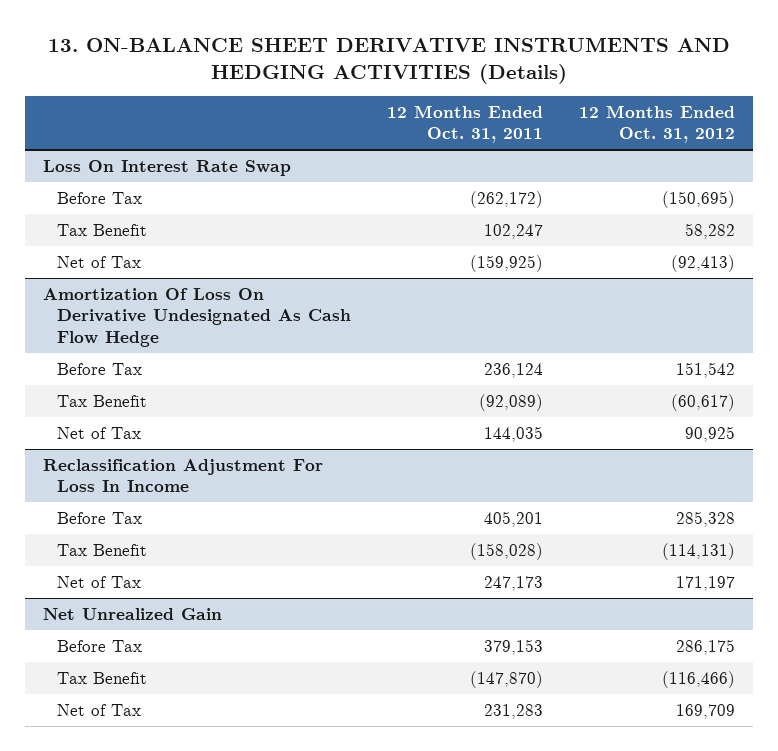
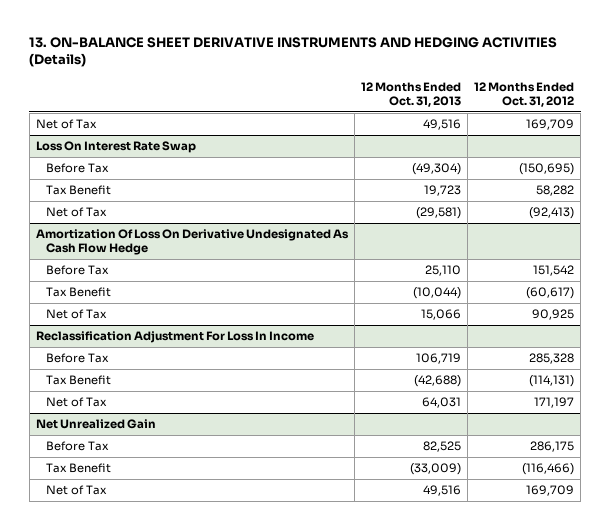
- | 12 Months Ended Oct. 31, 2011 | 12 Months Ended Oct. 31, 2012
+ | 12 Months Ended Oct. 31, 2013 | 12 Months Ended Oct. 31, 2012
+ Net of Tax | 49,516 | 169,709

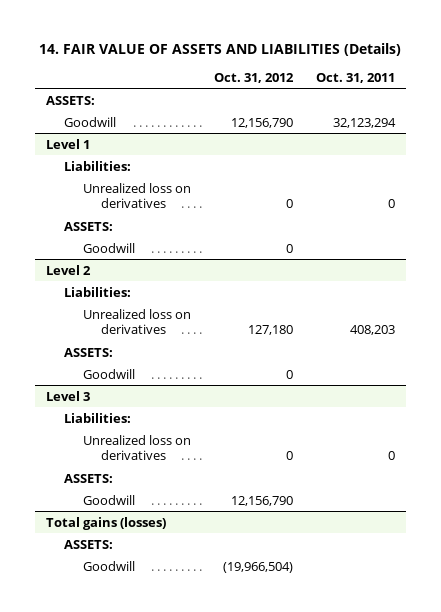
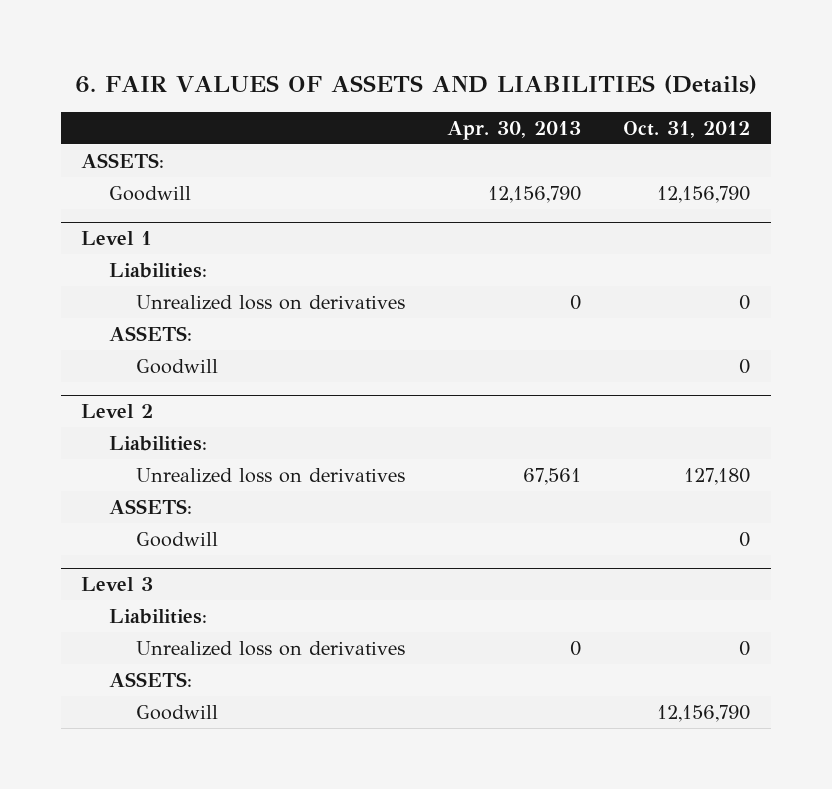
- 14. FAIR VALUE OF ASSETS AND LIABILITIES (Details)
+ 6. FAIR VALUES OF ASSETS AND LIABILITIES (Details)
- | Oct. 31, 2012 | Oct. 31, 2011
+ | Apr. 30, 2013 | Oct. 31, 2012
- Total gains (losses)
- ASSETS:
- Goodwill | (19,966,504) |

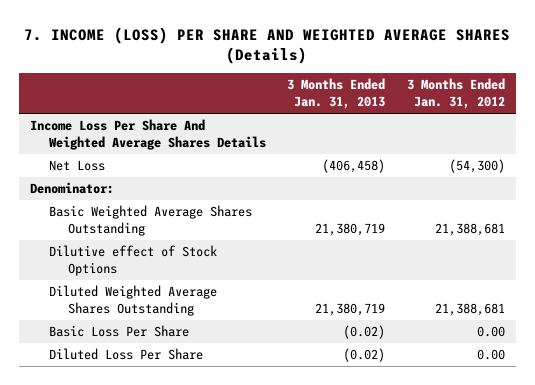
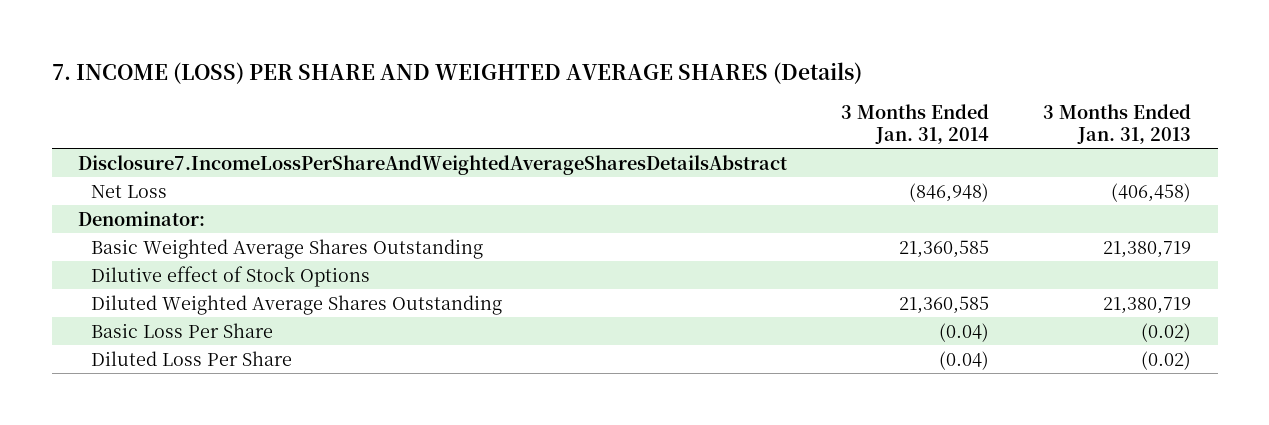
- | 3 Months Ended Jan. 31, 2013 | 3 Months Ended Jan. 31, 2012
+ | 3 Months Ended Jan. 31, 2014 | 3 Months Ended Jan. 31, 2013
- Income Loss Per Share And Weighted Average Shares Details
+ Disclosure7.IncomeLossPerShareAndWeightedAverageSharesDetailsAbstract

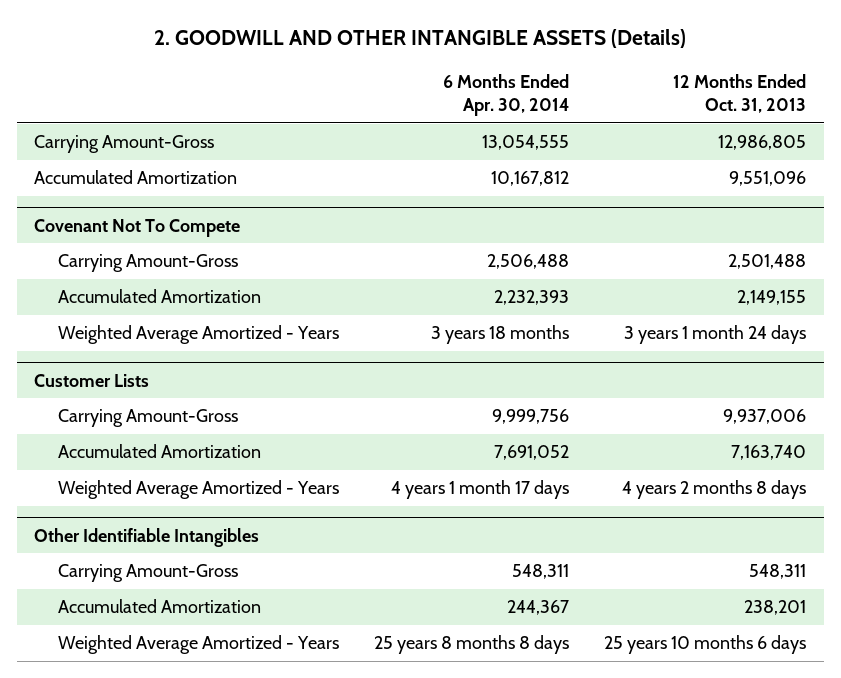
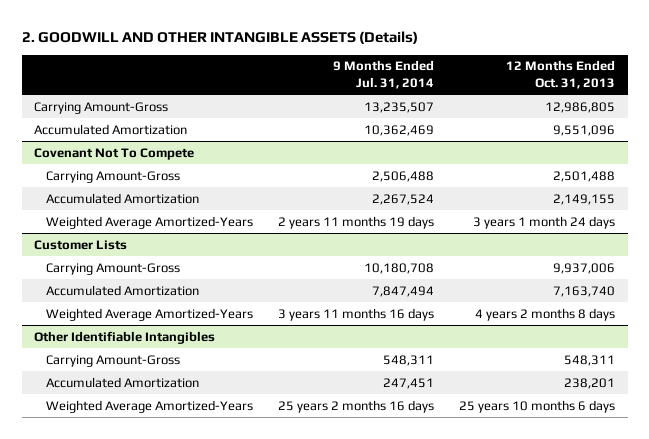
- | 6 Months Ended Apr. 30, 2014 | 12 Months Ended Oct. 31, 2013
+ | 9 Months Ended Jul. 31, 2014 | 12 Months Ended Oct. 31, 2013
@ Covenant Not To Compete
- Weighted Average Amortized - Years | 3 years 18 months | 3 years 1 month 24 days
+ Weighted Average Amortized-Years | 2 years 11 months 19 days | 3 years 1 month 24 days
@ Customer Lists
- Weighted Average Amortized - Years | 4 years 1 month 17 days | 4 years 2 months 8 days
+ Weighted Average Amortized-Years | 3 years 11 months 16 days | 4 years 2 months 8 days
@ Other Identifiable Intangibles
- Weighted Average Amortized - Years | 25 years 8 months 8 days | 25 years 10 months 6 days
+ Weighted Average Amortized-Years | 25 years 2 months 16 days | 25 years 10 months 6 days

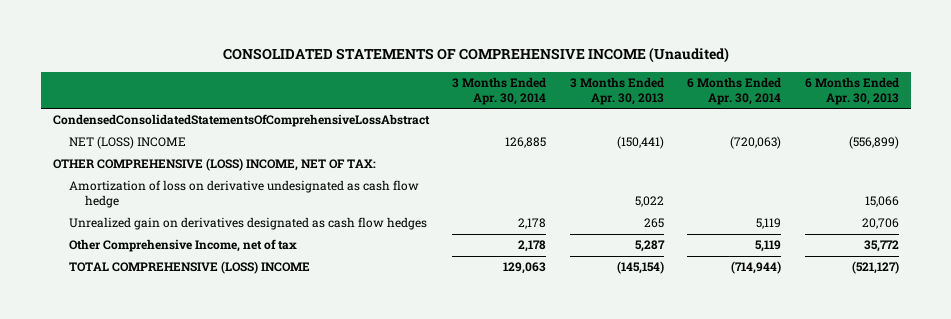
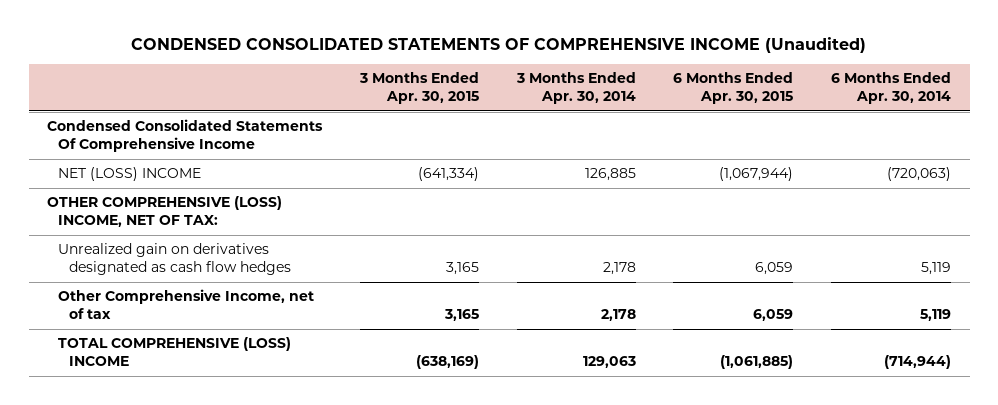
- CONSOLIDATED STATEMENTS OF COMPREHENSIVE INCOME (Unaudited)
+ CONDENSED CONSOLIDATED STATEMENTS OF COMPREHENSIVE INCOME (Unaudited)
- | 3 Months Ended Apr. 30, 2014 | 3 Months Ended Apr. 30, 2013 | 6 Months Ended Apr. 30, 2014 | 6 Months Ended Apr. 30, 2013
+ | 3 Months Ended Apr. 30, 2015 | 3 Months Ended Apr. 30, 2014 | 6 Months Ended Apr. 30, 2015 | 6 Months Ended Apr. 30, 2014
- CondensedConsolidatedStatementsOfComprehensiveLossAbstract
+ Condensed Consolidated Statements Of Comprehensive Income
- Amortization of loss on derivative undesignated as cash flow hedge | | 5,022 | | 15,066

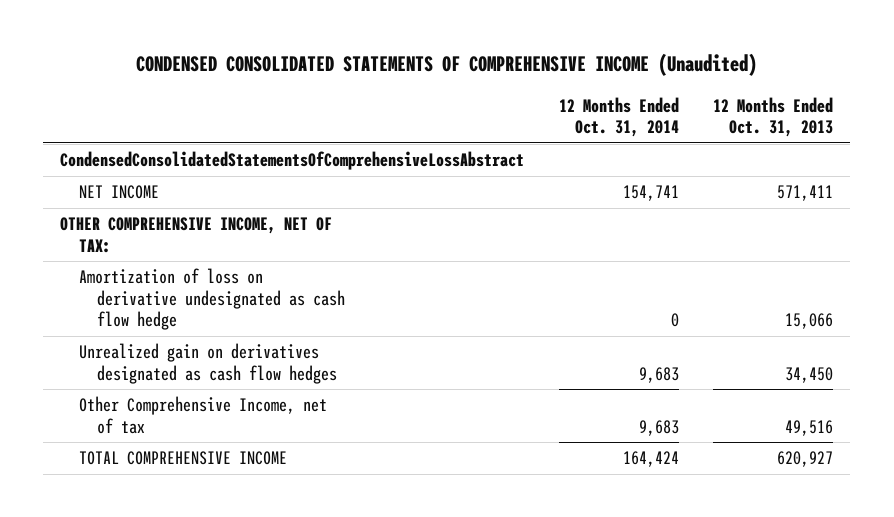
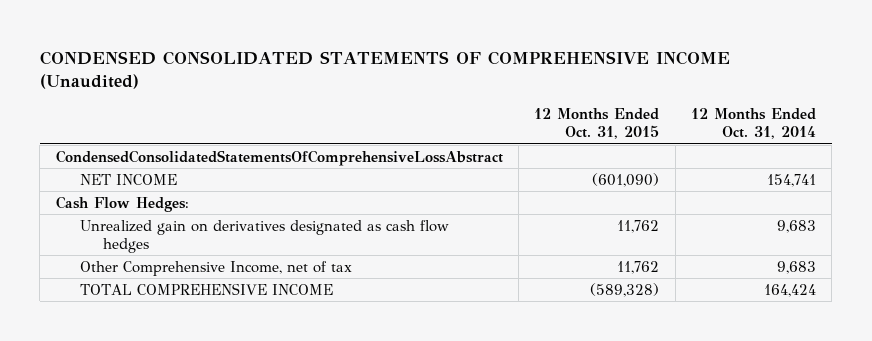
- | 12 Months Ended Oct. 31, 2014 | 12 Months Ended Oct. 31, 2013
+ | 12 Months Ended Oct. 31, 2015 | 12 Months Ended Oct. 31, 2014
- OTHER COMPREHENSIVE INCOME, NET OF TAX:
- Amortization of loss on derivative undesignated as cash flow hedge | 0 | 15,066
+ Cash Flow Hedges:

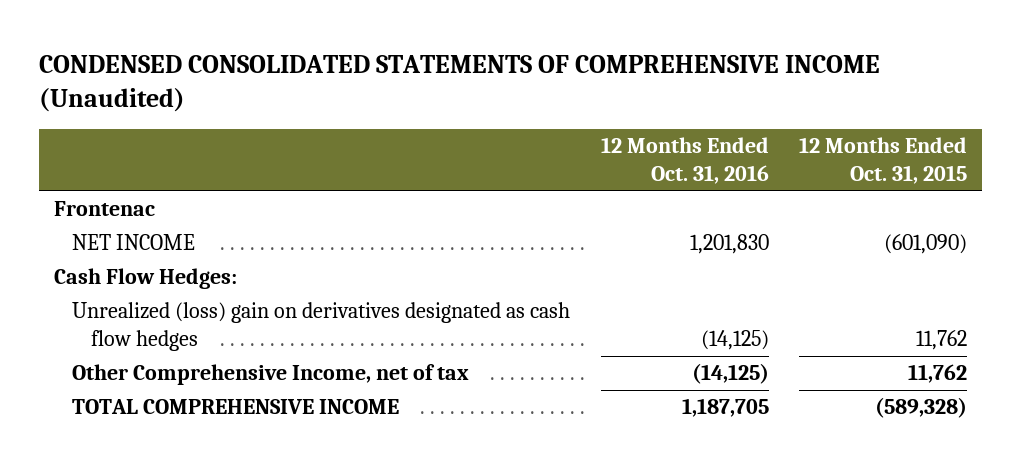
- | 12 Months Ended Oct. 31, 2015 | 12 Months Ended Oct. 31, 2014
+ | 12 Months Ended Oct. 31, 2016 | 12 Months Ended Oct. 31, 2015
- CondensedConsolidatedStatementsOfComprehensiveLossAbstract
+ Frontenac
- Unrealized gain on derivatives designated as cash flow hedges | 11,762 | 9,683
+ Unrealized (loss) gain on derivatives designated as cash flow hedges | (14,125) | 11,762

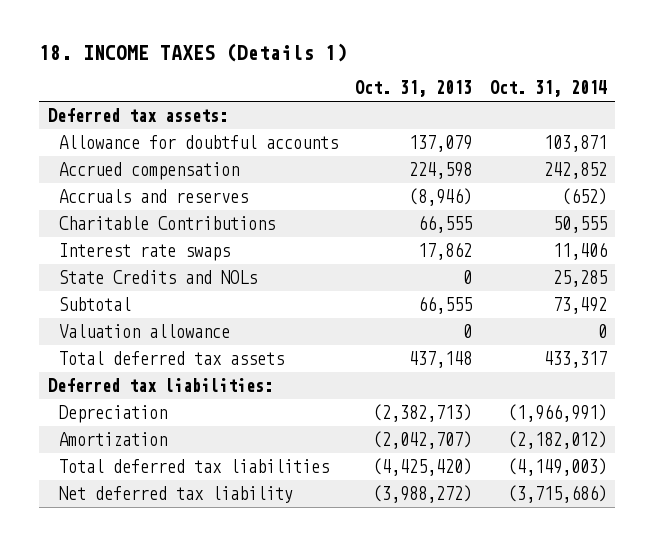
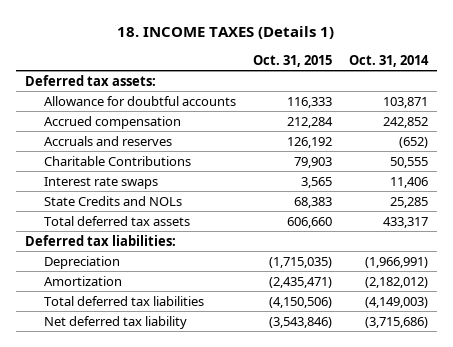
- | Oct. 31, 2013 | Oct. 31, 2014
+ | Oct. 31, 2015 | Oct. 31, 2014
- Subtotal | 66,555 | 73,492
- Valuation allowance | 0 | 0

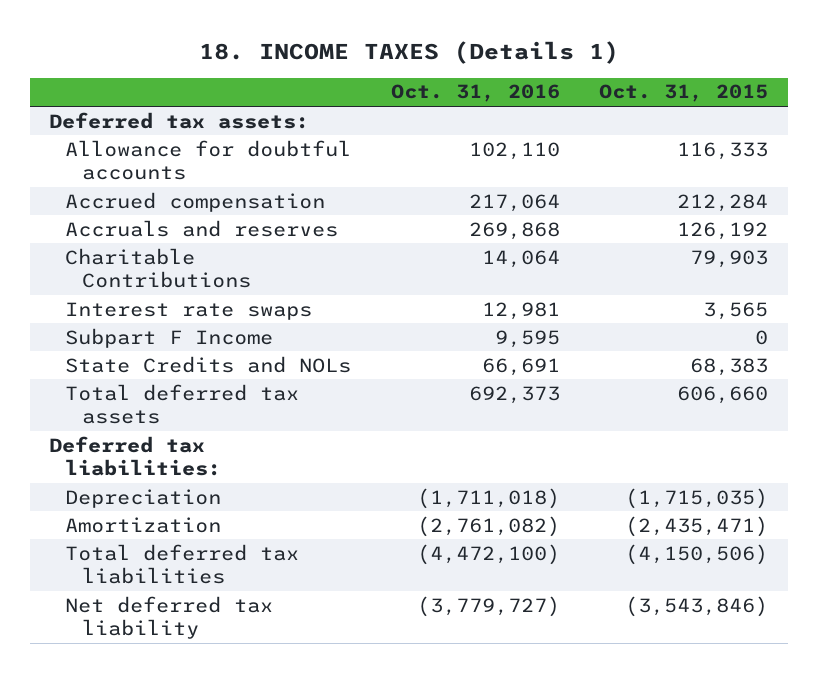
- | Oct. 31, 2015 | Oct. 31, 2014
+ | Oct. 31, 2016 | Oct. 31, 2015
+ Subpart F Income | 9,595 | 0

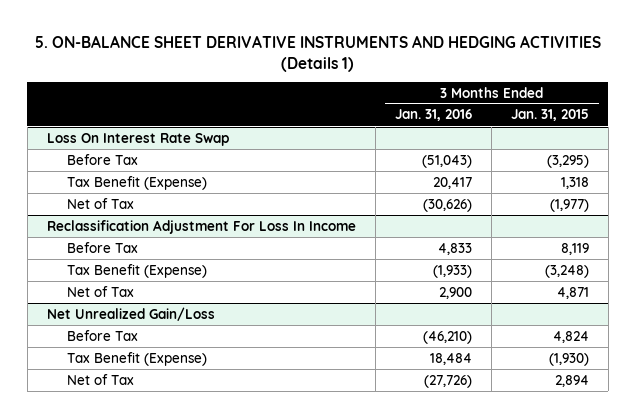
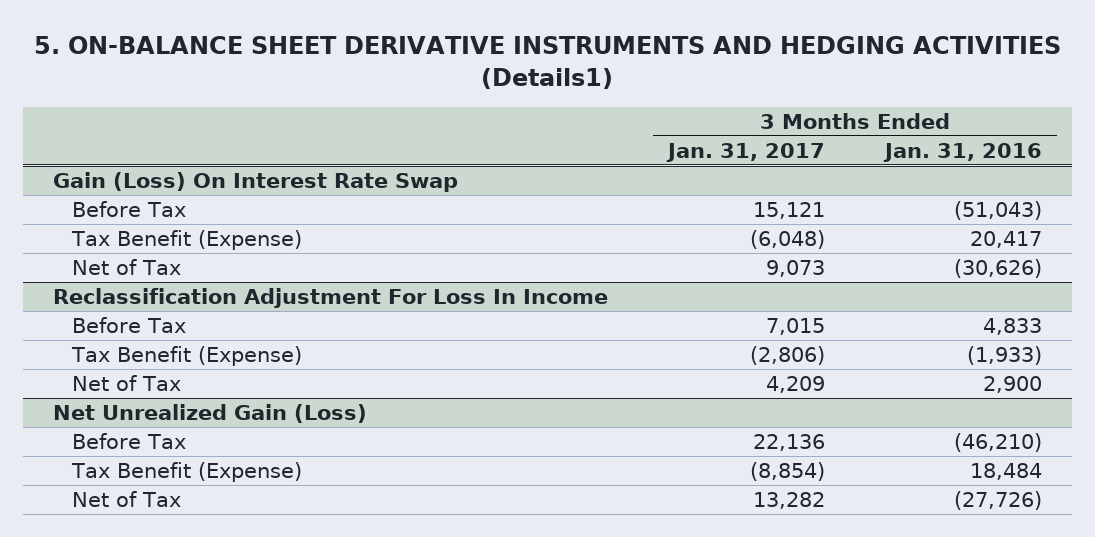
- 5. ON-BALANCE SHEET DERIVATIVE INSTRUMENTS AND HEDGING ACTIVITIES (Details 1)
+ 5. ON-BALANCE SHEET DERIVATIVE INSTRUMENTS AND HEDGING ACTIVITIES (Details1)
- | 3 Months Ended Jan. 31, 2016 | 3 Months Ended Jan. 31, 2015
+ | 3 Months Ended Jan. 31, 2017 | 3 Months Ended Jan. 31, 2016
- Loss On Interest Rate Swap
+ Gain (Loss) On Interest Rate Swap
- Net Unrealized Gain/Loss
+ Net Unrealized Gain (Loss)

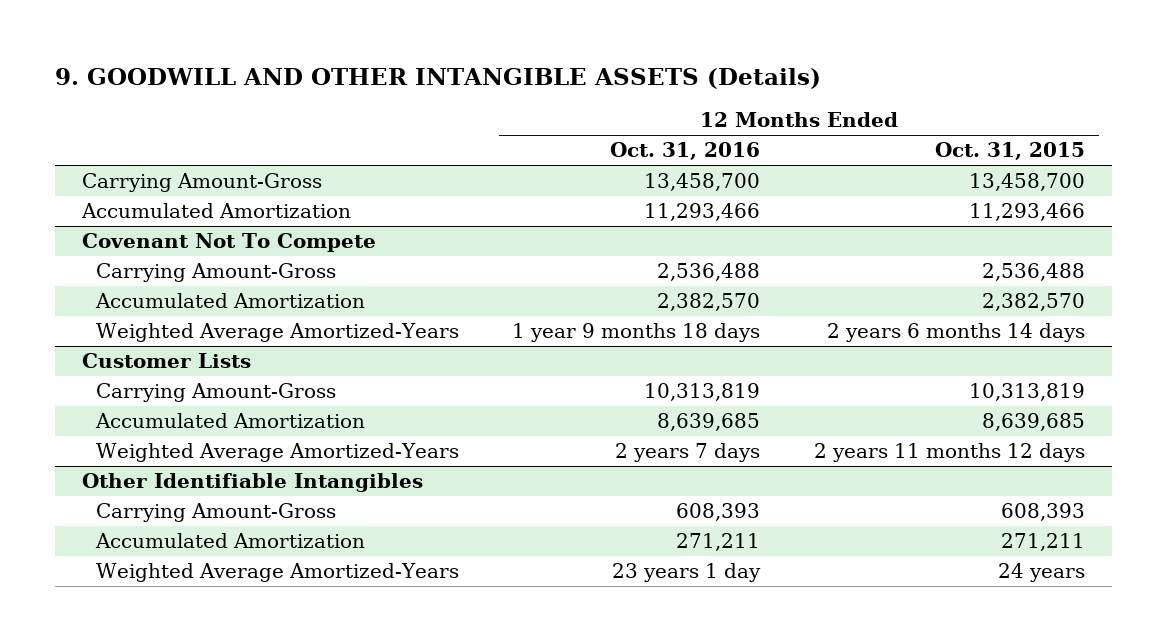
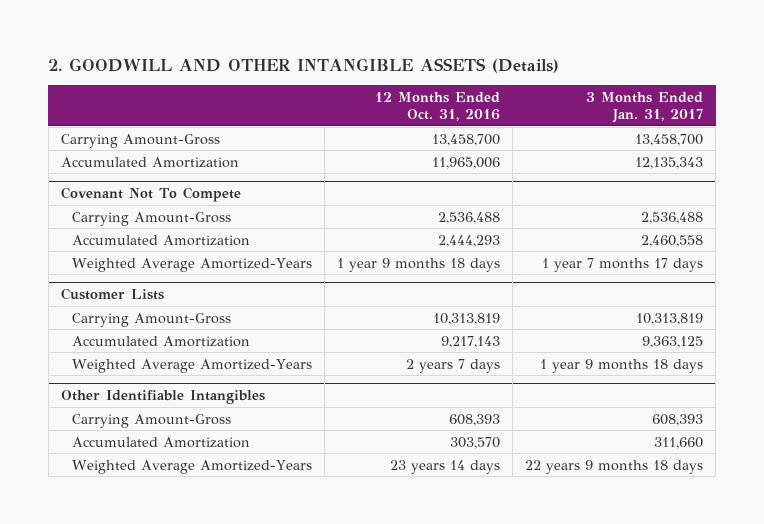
- 9. GOODWILL AND OTHER INTANGIBLE ASSETS (Details)
+ 2. GOODWILL AND OTHER INTANGIBLE ASSETS (Details)
- | 12 Months Ended Oct. 31, 2016 | 12 Months Ended Oct. 31, 2015
+ | 12 Months Ended Oct. 31, 2016 | 3 Months Ended Jan. 31, 2017
- Accumulated Amortization | 11,293,466 | 11,293,466
+ Accumulated Amortization | 11,965,006 | 12,135,343
@ Covenant Not To Compete
- Accumulated Amortization | 2,382,570 | 2,382,570
+ Accumulated Amortization | 2,444,293 | 2,460,558
@ Customer Lists
- Accumulated Amortization | 8,639,685 | 8,639,685
+ Accumulated Amortization | 9,217,143 | 9,363,125
@ Other Identifiable Intangibles
- Accumulated Amortization | 271,211 | 271,211
- Weighted Average Amortized-Years | 23 years 1 day | 24 years
+ Accumulated Amortization | 303,570 | 311,660
+ Weighted Average Amortized-Years | 23 years 14 days | 22 years 9 months 18 days

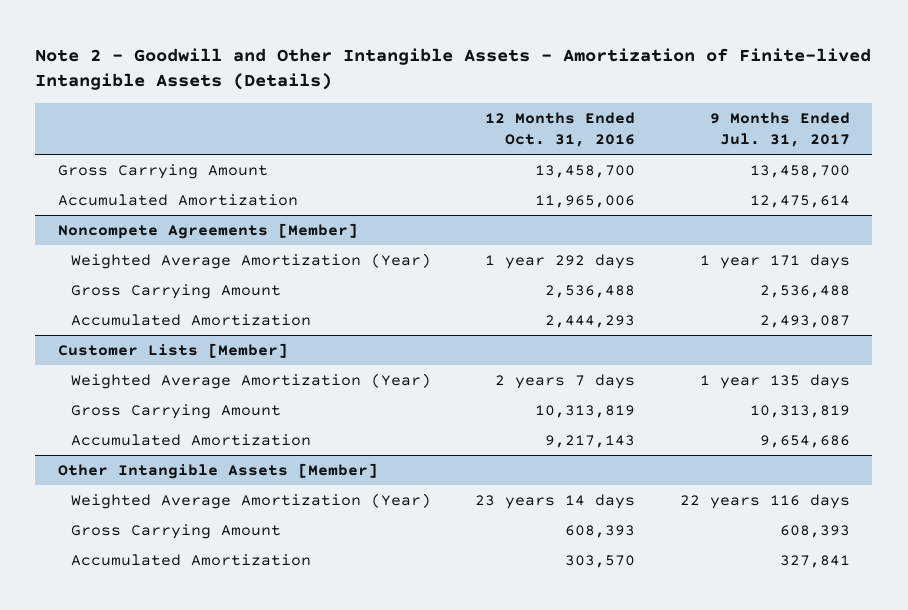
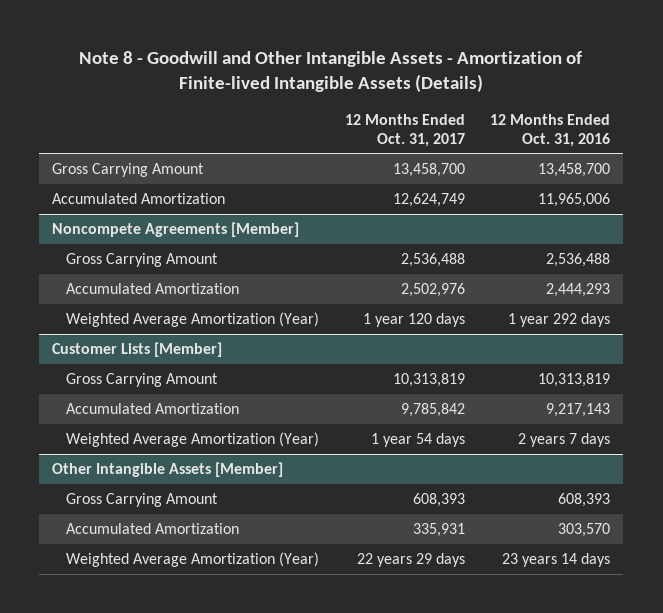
- Note 2 - Goodwill and Other Intangible Assets - Amortization of Finite-lived Intangible Assets (Details)
+ Note 8 - Goodwill and Other Intangible Assets - Amortization of Finite-lived Intangible Assets (Details)
- | 12 Months Ended Oct. 31, 2016 | 9 Months Ended Jul. 31, 2017
+ | 12 Months Ended Oct. 31, 2017 | 12 Months Ended Oct. 31, 2016
@ Noncompete Agreements [Member]
moved down: Weighted Average Amortization (Year) | 1 year 120 days | 1 year 292 days
@ Customer Lists [Member]
moved down: Weighted Average Amortization (Year) | 1 year 54 days | 2 years 7 days
@ Other Intangible Assets [Member]
moved down: Weighted Average Amortization (Year) | 22 years 29 days | 23 years 14 days

